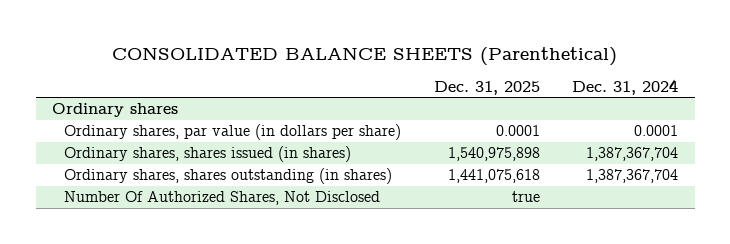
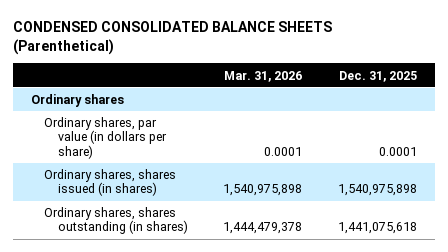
- CONSOLIDATED BALANCE SHEETS (Parenthetical)
+ CONDENSED CONSOLIDATED BALANCE SHEETS (Parenthetical)
- | Dec. 31, 2025 | Dec. 31, 2024
+ | Mar. 31, 2026 | Dec. 31, 2025
- Number Of Authorized Shares, Not Disclosed | true |

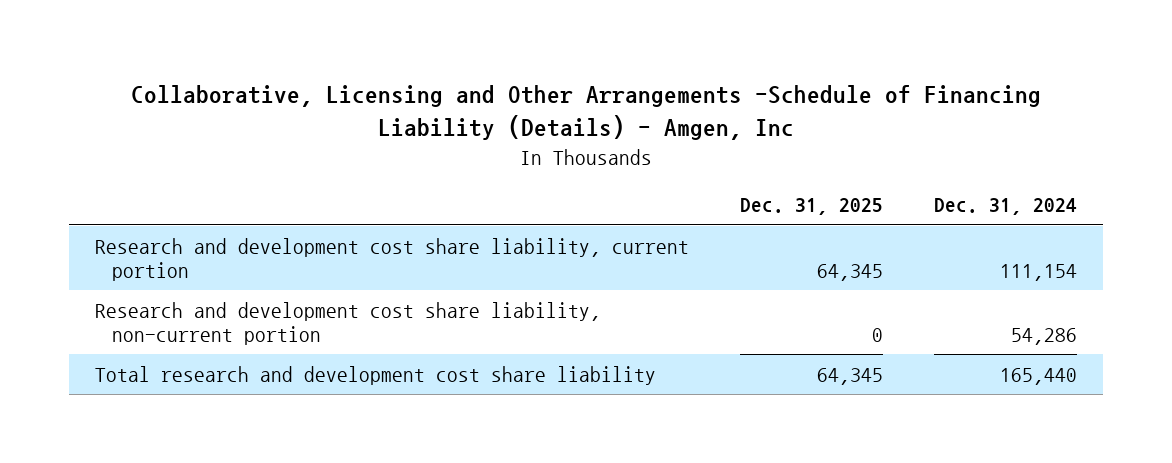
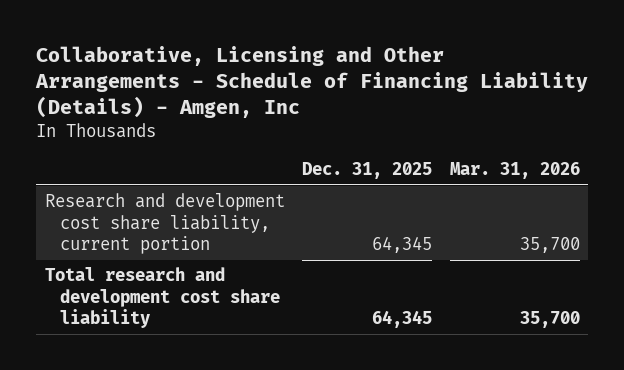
- Collaborative, Licensing and Other Arrangements -Schedule of Financing Liability (Details) - Amgen, Inc
+ Collaborative, Licensing and Other Arrangements - Schedule of Financing Liability (Details) - Amgen, Inc
- | Dec. 31, 2025 | Dec. 31, 2024
+ | Dec. 31, 2025 | Mar. 31, 2026
- Research and development cost share liability, non-current portion | 0 | 54,286

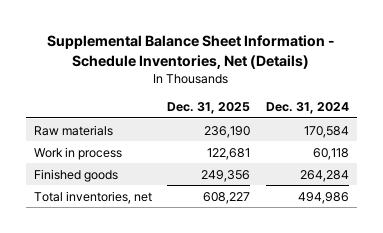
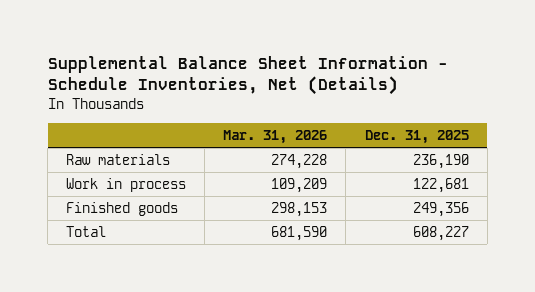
- | Dec. 31, 2025 | Dec. 31, 2024
+ | Mar. 31, 2026 | Dec. 31, 2025
- Total inventories, net | 608,227 | 494,986
+ Total | 681,590 | 608,227

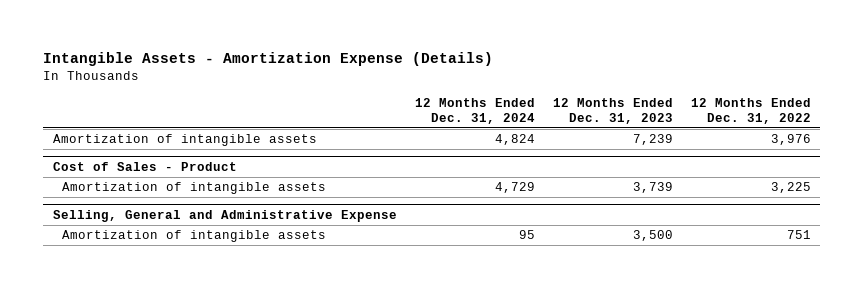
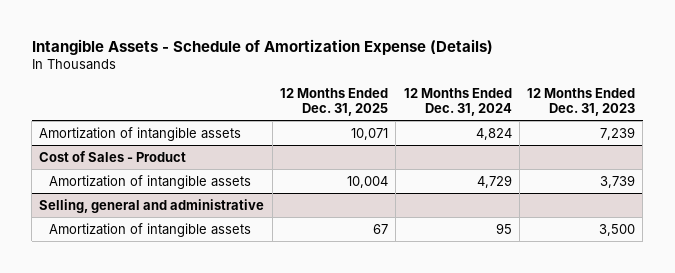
- Intangible Assets - Amortization Expense (Details)
+ Intangible Assets - Schedule of Amortization Expense (Details)
- | 12 Months Ended Dec. 31, 2024 | 12 Months Ended Dec. 31, 2023 | 12 Months Ended Dec. 31, 2022
+ | 12 Months Ended Dec. 31, 2025 | 12 Months Ended Dec. 31, 2024 | 12 Months Ended Dec. 31, 2023
- Selling, General and Administrative Expense
+ Selling, general and administrative

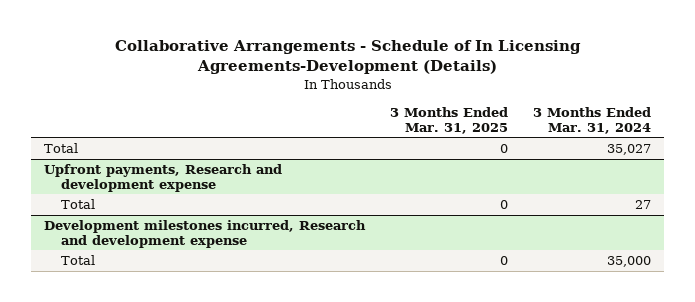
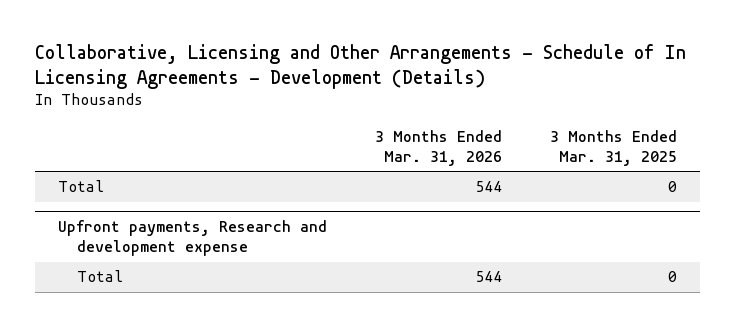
- Collaborative Arrangements - Schedule of In Licensing Agreements-Development (Details)
+ Collaborative, Licensing and Other Arrangements - Schedule of In Licensing Agreements - Development (Details)
- | 3 Months Ended Mar. 31, 2025 | 3 Months Ended Mar. 31, 2024
+ | 3 Months Ended Mar. 31, 2026 | 3 Months Ended Mar. 31, 2025
- Development milestones incurred, Research and development expense
- Total | 0 | 35,000

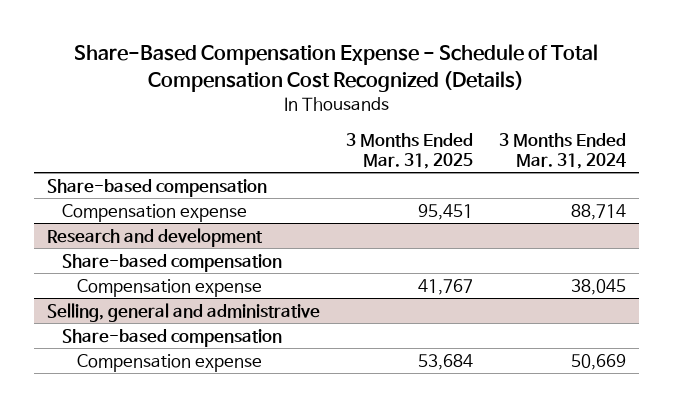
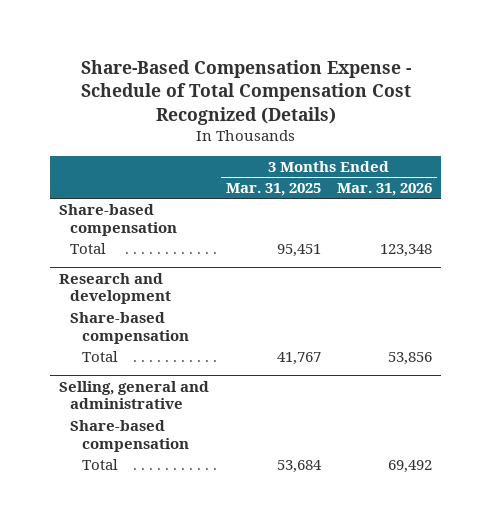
- | 3 Months Ended Mar. 31, 2025 | 3 Months Ended Mar. 31, 2024
+ | 3 Months Ended Mar. 31, 2025 | 3 Months Ended Mar. 31, 2026
- Compensation expense | 95,451 | 88,714
+ Total | 95,451 | 123,348
@ Research and development
- Compensation expense | 41,767 | 38,045
+ Total | 41,767 | 53,856
@ Selling, general and administrative
- Compensation expense | 53,684 | 50,669
+ Total | 53,684 | 69,492

